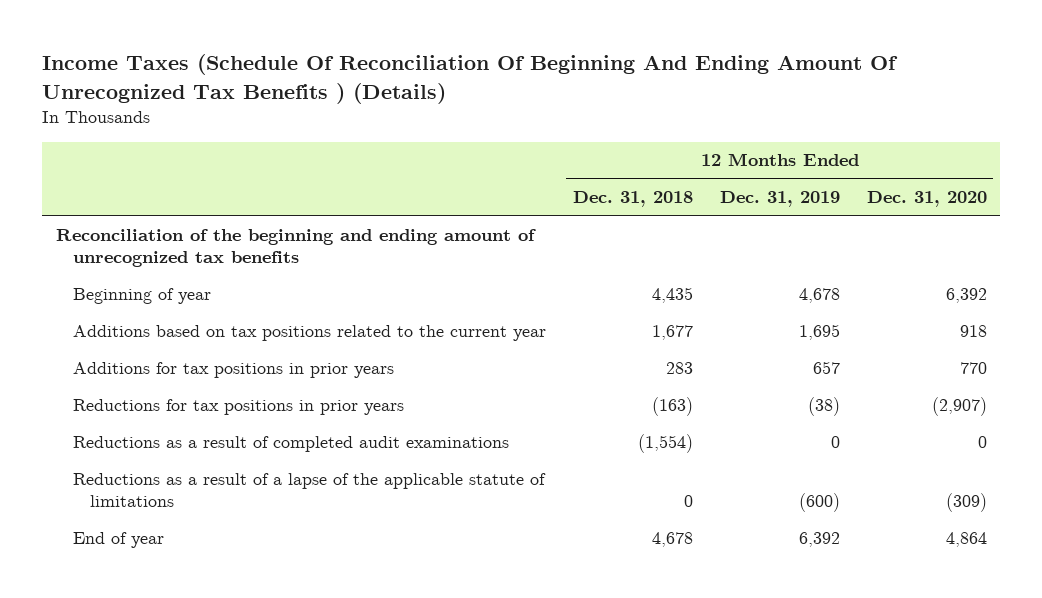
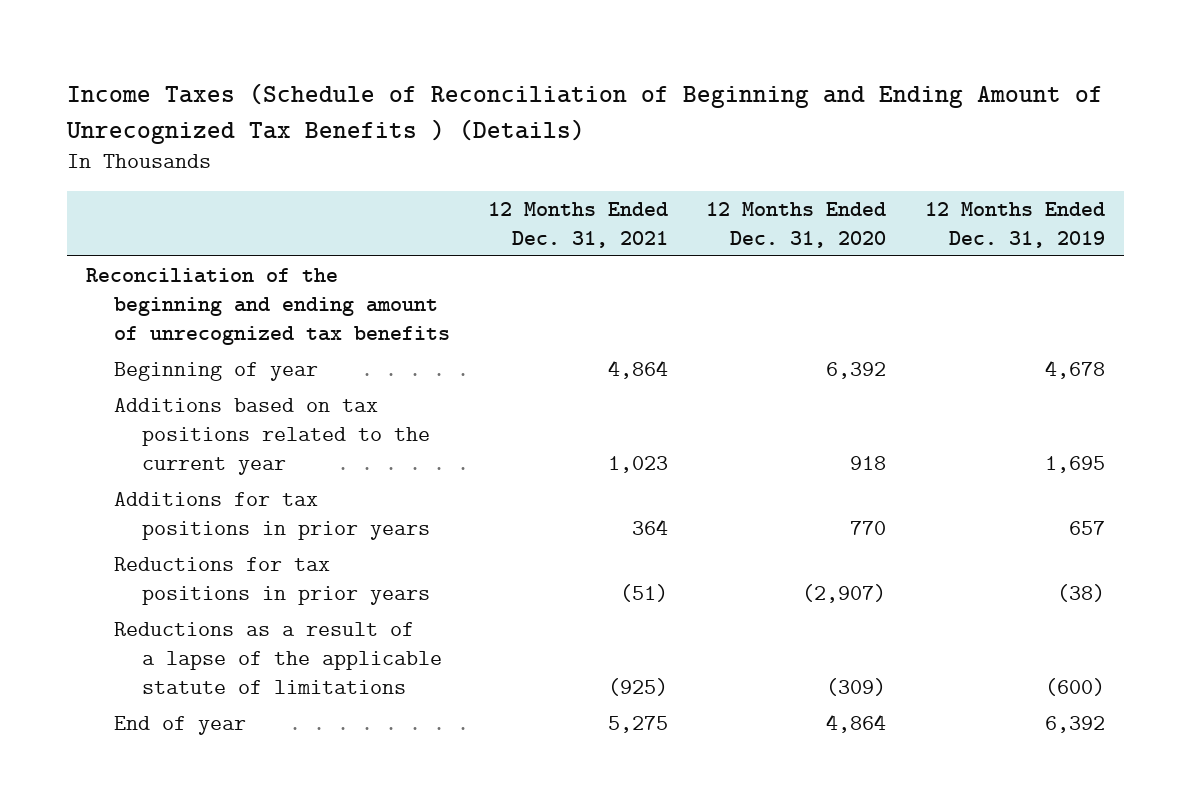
- Income Taxes (Schedule Of Reconciliation Of Beginning And Ending Amount Of Unrecognized Tax Benefits ) (Details)
+ Income Taxes (Schedule of Reconciliation of Beginning and Ending Amount of Unrecognized Tax Benefits ) (Details)
- | 12 Months Ended Dec. 31, 2018 | 12 Months Ended Dec. 31, 2019 | 12 Months Ended Dec. 31, 2020
+ | 12 Months Ended Dec. 31, 2021 | 12 Months Ended Dec. 31, 2020 | 12 Months Ended Dec. 31, 2019
- Reductions as a result of completed audit examinations | (1,554) | 0 | 0

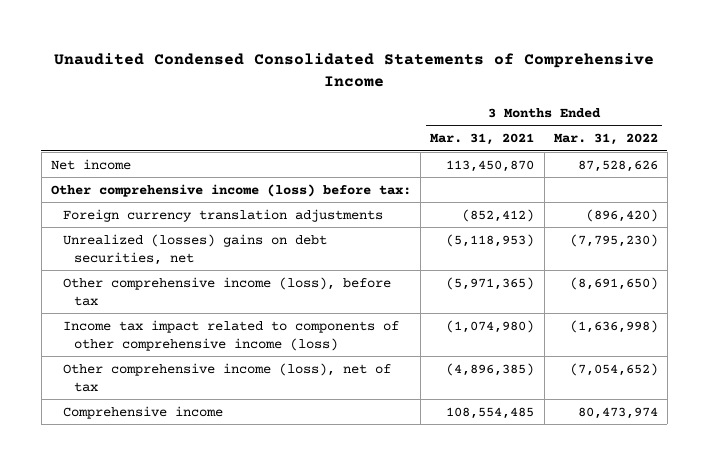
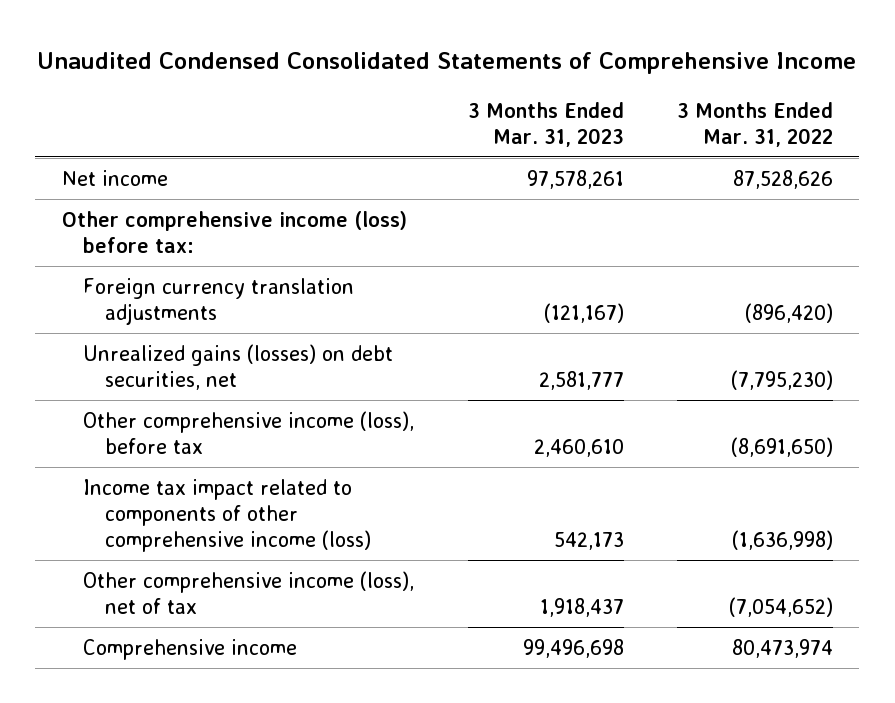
- | 3 Months Ended Mar. 31, 2021 | 3 Months Ended Mar. 31, 2022
+ | 3 Months Ended Mar. 31, 2023 | 3 Months Ended Mar. 31, 2022
- Unrealized (losses) gains on debt securities, net | (5,118,953) | (7,795,230)
+ Unrealized gains (losses) on debt securities, net | 2,581,777 | (7,795,230)

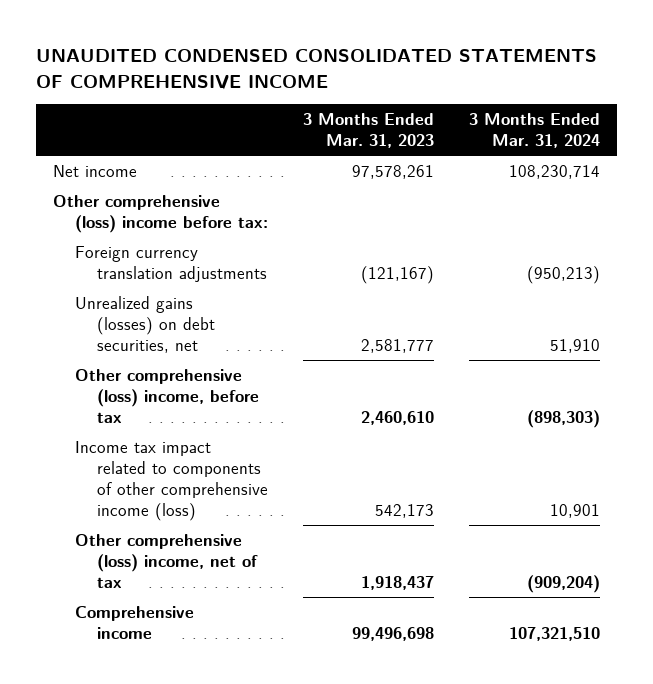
- Unaudited Condensed Consolidated Statements of Comprehensive Income
+ UNAUDITED CONDENSED CONSOLIDATED STATEMENTS OF COMPREHENSIVE INCOME
- | 3 Months Ended Mar. 31, 2023 | 3 Months Ended Mar. 31, 2022
+ | 3 Months Ended Mar. 31, 2023 | 3 Months Ended Mar. 31, 2024
- Other comprehensive income (loss) before tax:
+ Other comprehensive (loss) income before tax:
- Other comprehensive income (loss), before tax | 2,460,610 | (8,691,650)
+ Other comprehensive (loss) income, before tax | 2,460,610 | (898,303)
- Other comprehensive income (loss), net of tax | 1,918,437 | (7,054,652)
+ Other comprehensive (loss) income, net of tax | 1,918,437 | (909,204)

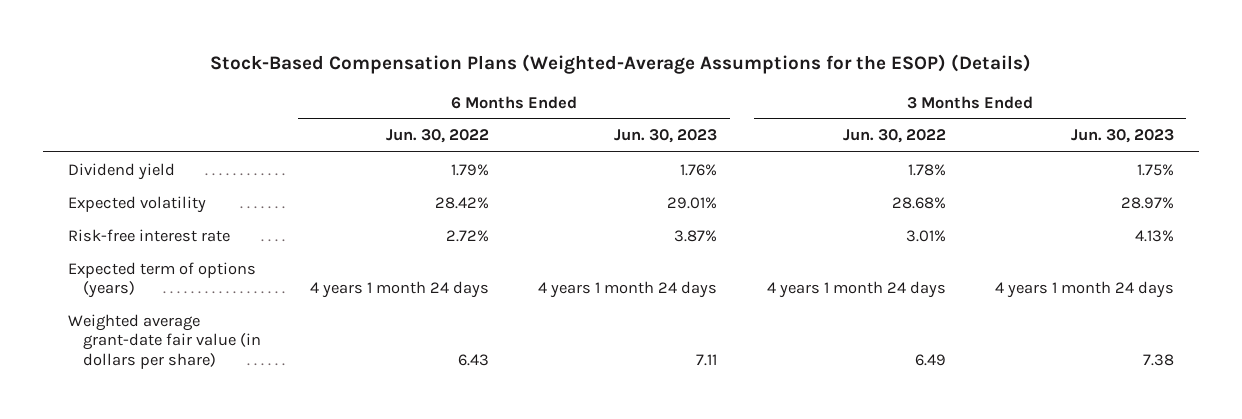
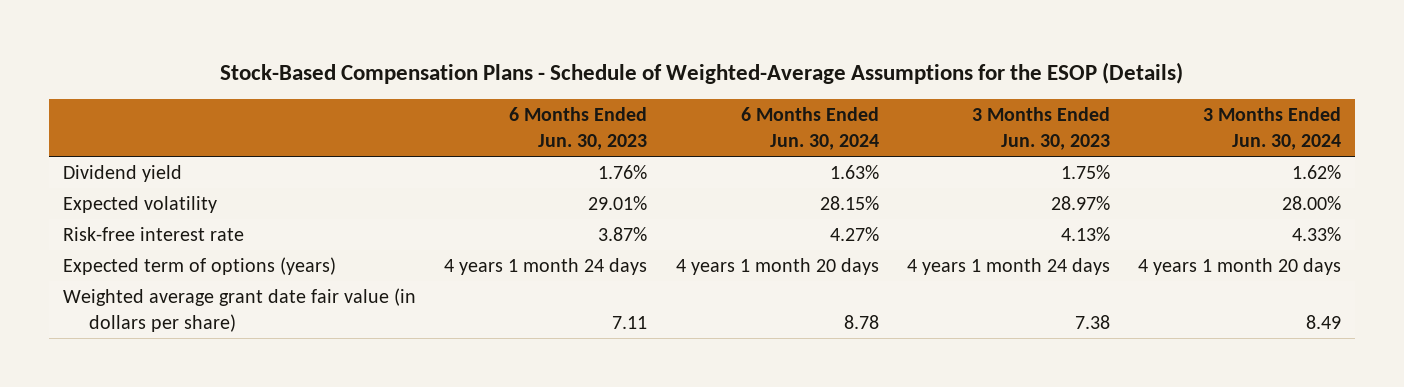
- Stock-Based Compensation Plans (Weighted-Average Assumptions for the ESOP) (Details)
+ Stock-Based Compensation Plans - Schedule of Weighted-Average Assumptions for the ESOP (Details)
- | 6 Months Ended Jun. 30, 2022 | 6 Months Ended Jun. 30, 2023 | 3 Months Ended Jun. 30, 2022 | 3 Months Ended Jun. 30, 2023
+ | 6 Months Ended Jun. 30, 2023 | 6 Months Ended Jun. 30, 2024 | 3 Months Ended Jun. 30, 2023 | 3 Months Ended Jun. 30, 2024
- Weighted average grant-date fair value (in dollars per share) | 6.43 | 7.11 | 6.49 | 7.38
+ Weighted average grant date fair value (in dollars per share) | 7.11 | 8.78 | 7.38 | 8.49

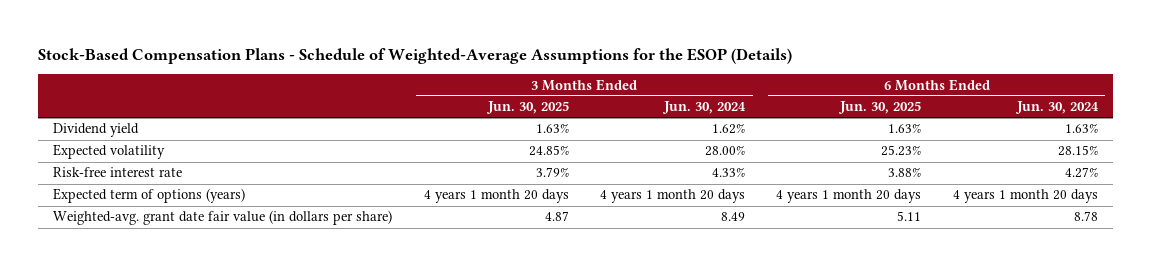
- | 6 Months Ended Jun. 30, 2023 | 6 Months Ended Jun. 30, 2024 | 3 Months Ended Jun. 30, 2023 | 3 Months Ended Jun. 30, 2024
+ | 3 Months Ended Jun. 30, 2025 | 3 Months Ended Jun. 30, 2024 | 6 Months Ended Jun. 30, 2025 | 6 Months Ended Jun. 30, 2024
- Weighted average grant date fair value (in dollars per share) | 7.11 | 8.78 | 7.38 | 8.49
+ Weighted-avg. grant date fair value (in dollars per share) | 4.87 | 8.49 | 5.11 | 8.78

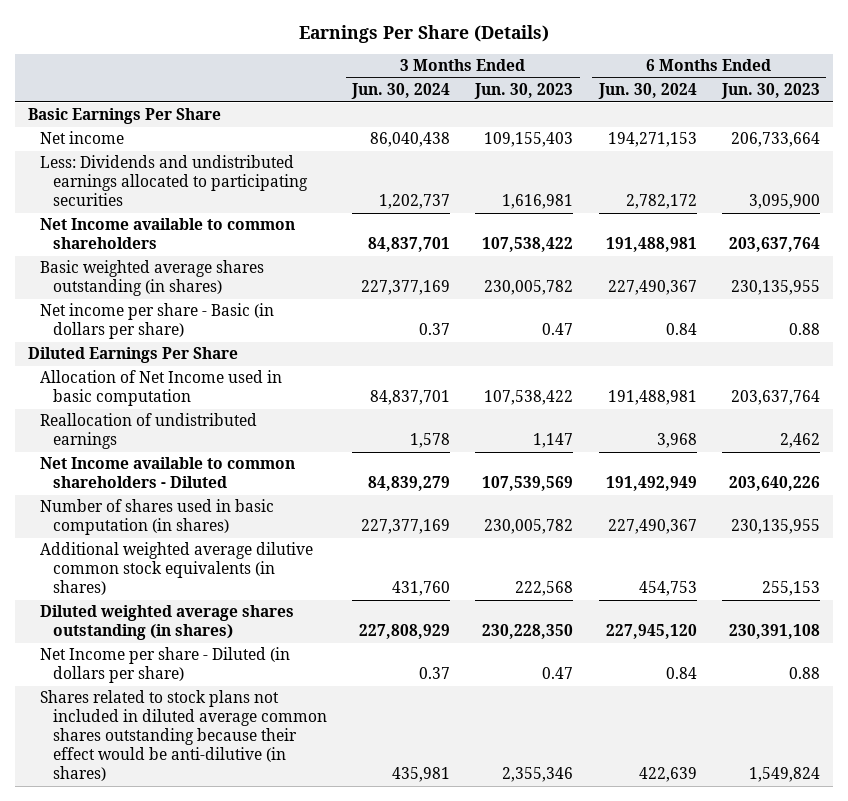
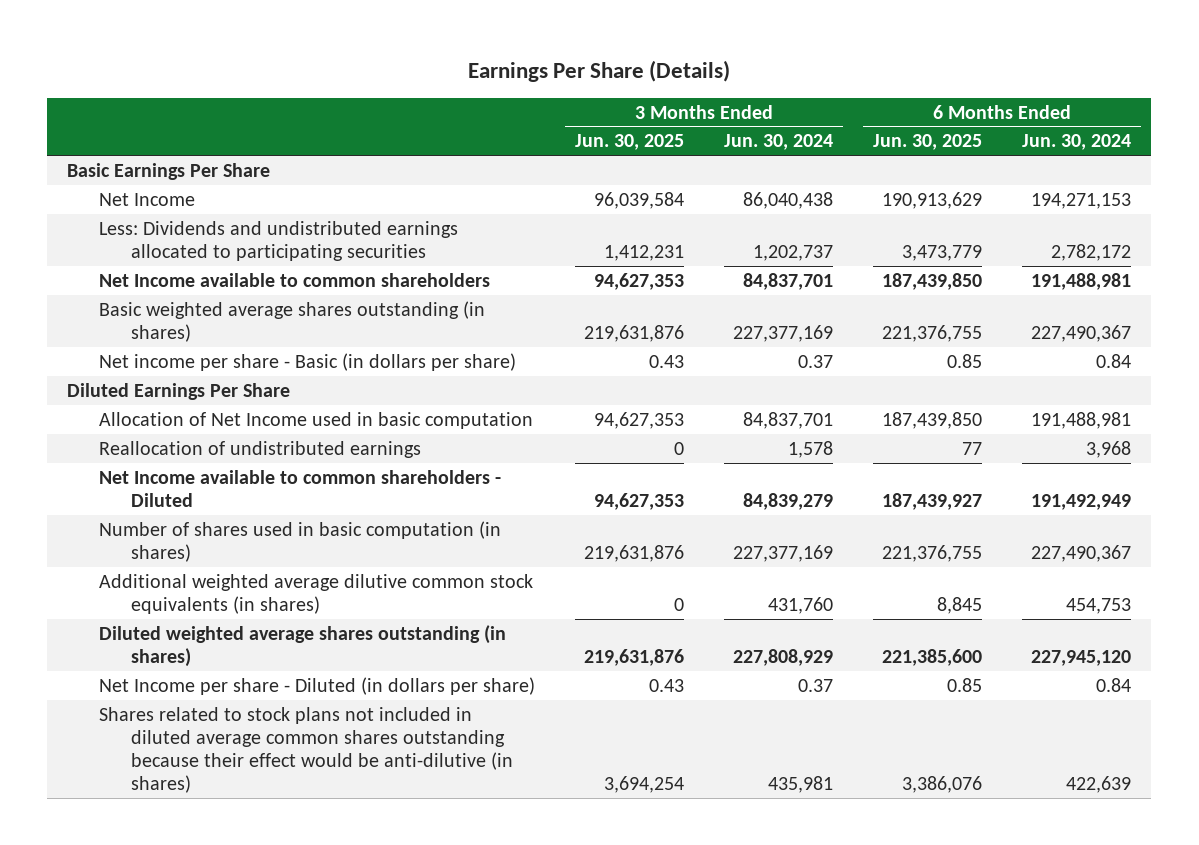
- | 3 Months Ended Jun. 30, 2024 | 3 Months Ended Jun. 30, 2023 | 6 Months Ended Jun. 30, 2024 | 6 Months Ended Jun. 30, 2023
+ | 3 Months Ended Jun. 30, 2025 | 3 Months Ended Jun. 30, 2024 | 6 Months Ended Jun. 30, 2025 | 6 Months Ended Jun. 30, 2024
- Net income | 86,040,438 | 109,155,403 | 194,271,153 | 206,733,664
+ Net Income | 96,039,584 | 86,040,438 | 190,913,629 | 194,271,153

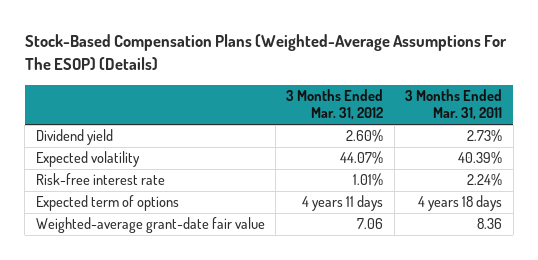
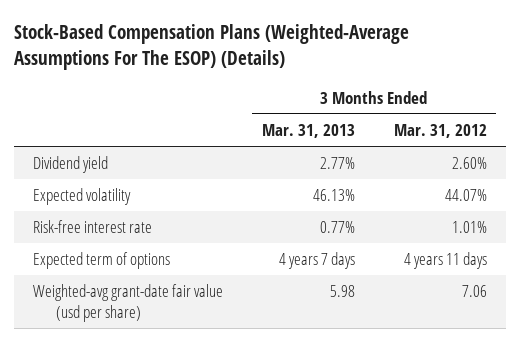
- | 3 Months Ended Mar. 31, 2012 | 3 Months Ended Mar. 31, 2011
+ | 3 Months Ended Mar. 31, 2013 | 3 Months Ended Mar. 31, 2012
- Weighted-average grant-date fair value | 7.06 | 8.36
+ Weighted-avg grant-date fair value (usd per share) | 5.98 | 7.06

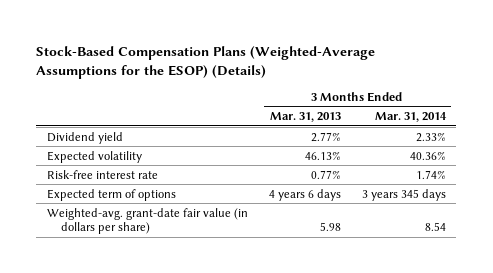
- Stock-Based Compensation Plans (Weighted-Average Assumptions For The ESOP) (Details)
+ Stock-Based Compensation Plans (Weighted-Average Assumptions for the ESOP) (Details)
- | 3 Months Ended Mar. 31, 2013 | 3 Months Ended Mar. 31, 2012
+ | 3 Months Ended Mar. 31, 2013 | 3 Months Ended Mar. 31, 2014
- Expected term of options | 4 years 7 days | 4 years 11 days
- Weighted-avg grant-date fair value (usd per share) | 5.98 | 7.06
+ Expected term of options | 4 years 6 days | 3 years 345 days
+ Weighted-avg. grant-date fair value (in dollars per share) | 5.98 | 8.54

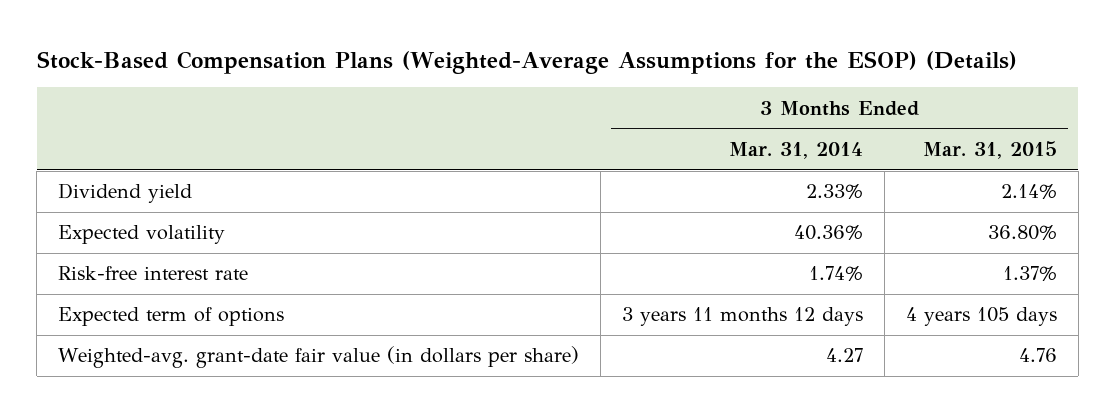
- | 3 Months Ended Mar. 31, 2013 | 3 Months Ended Mar. 31, 2014
+ | 3 Months Ended Mar. 31, 2014 | 3 Months Ended Mar. 31, 2015
- Expected term of options | 4 years 6 days | 3 years 345 days
- Weighted-avg. grant-date fair value (in dollars per share) | 5.98 | 8.54
+ Expected term of options | 3 years 11 months 12 days | 4 years 105 days
+ Weighted-avg. grant-date fair value (in dollars per share) | 4.27 | 4.76

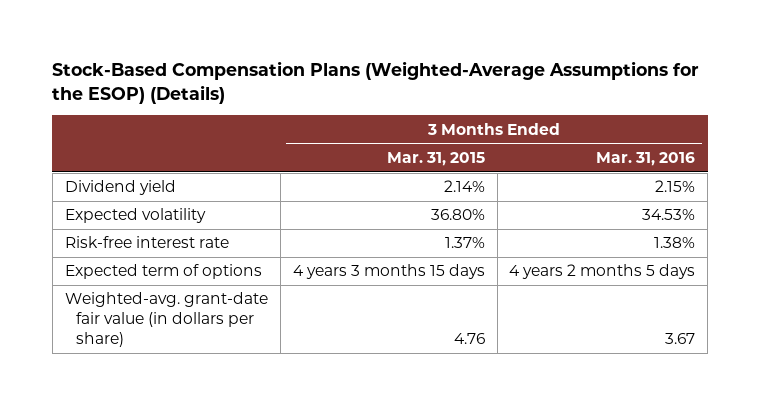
- | 3 Months Ended Mar. 31, 2014 | 3 Months Ended Mar. 31, 2015
+ | 3 Months Ended Mar. 31, 2015 | 3 Months Ended Mar. 31, 2016
- Expected term of options | 3 years 11 months 12 days | 4 years 105 days
+ Expected term of options | 4 years 3 months 15 days | 4 years 2 months 5 days

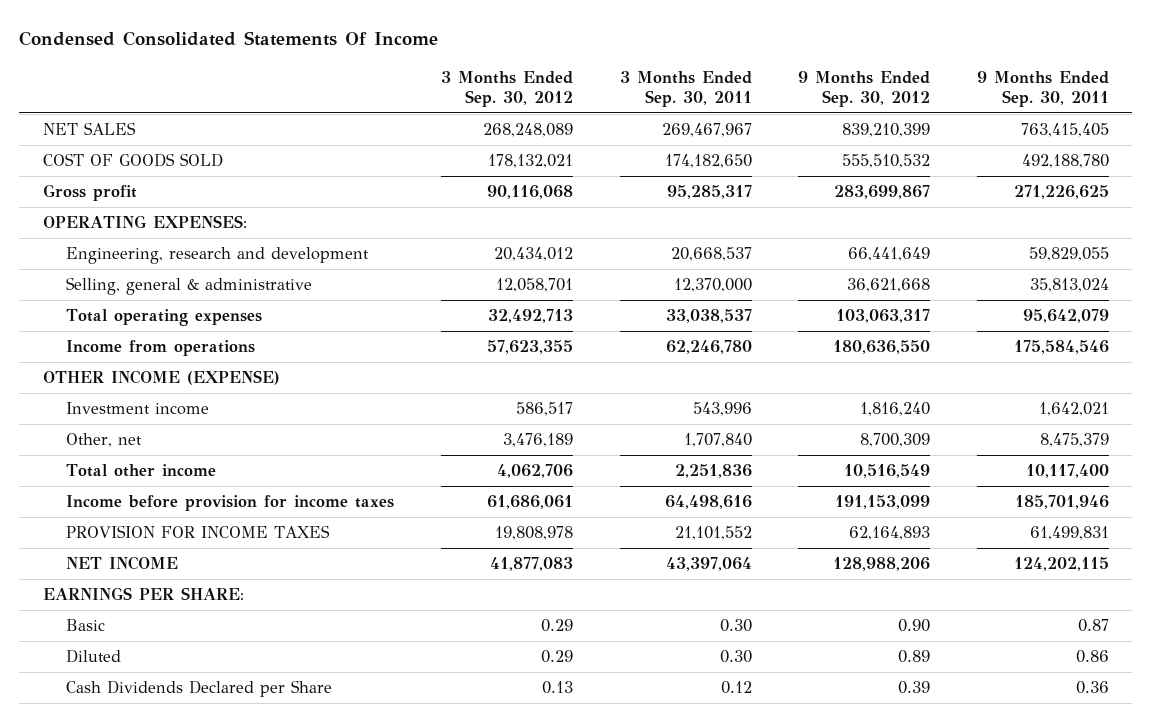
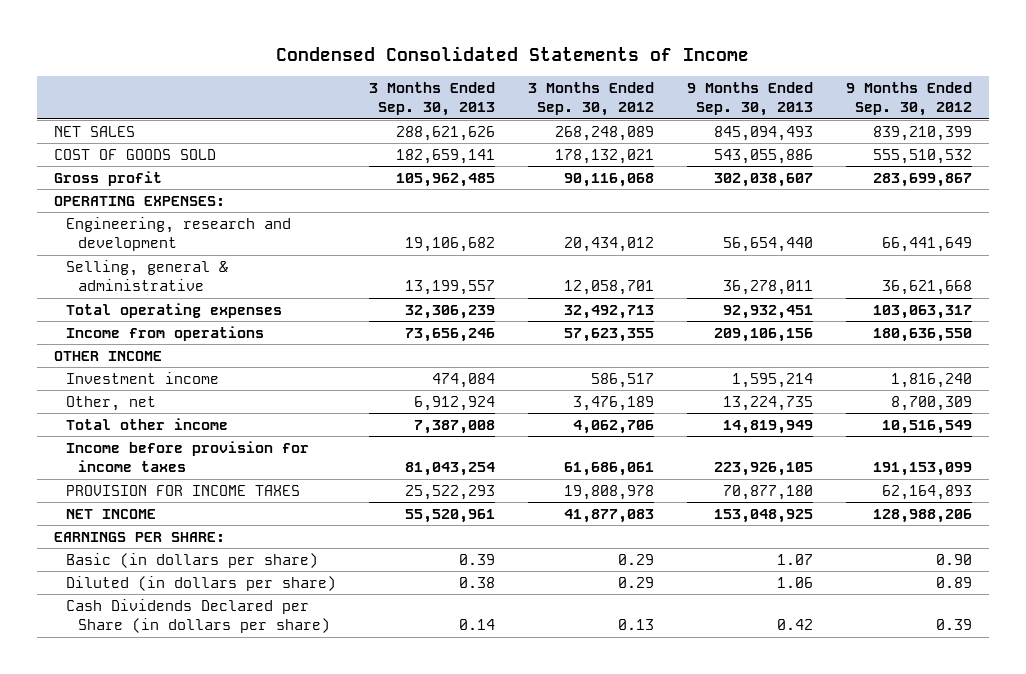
- Condensed Consolidated Statements Of Income
+ Condensed Consolidated Statements of Income
- | 3 Months Ended Sep. 30, 2012 | 3 Months Ended Sep. 30, 2011 | 9 Months Ended Sep. 30, 2012 | 9 Months Ended Sep. 30, 2011
+ | 3 Months Ended Sep. 30, 2013 | 3 Months Ended Sep. 30, 2012 | 9 Months Ended Sep. 30, 2013 | 9 Months Ended Sep. 30, 2012
- OTHER INCOME (EXPENSE)
+ OTHER INCOME
- Basic | 0.29 | 0.30 | 0.90 | 0.87
- Diluted | 0.29 | 0.30 | 0.89 | 0.86
- Cash Dividends Declared per Share | 0.13 | 0.12 | 0.39 | 0.36
+ Basic (in dollars per share) | 0.39 | 0.29 | 1.07 | 0.90
+ Diluted (in dollars per share) | 0.38 | 0.29 | 1.06 | 0.89
+ Cash Dividends Declared per Share (in dollars per share) | 0.14 | 0.13 | 0.42 | 0.39

